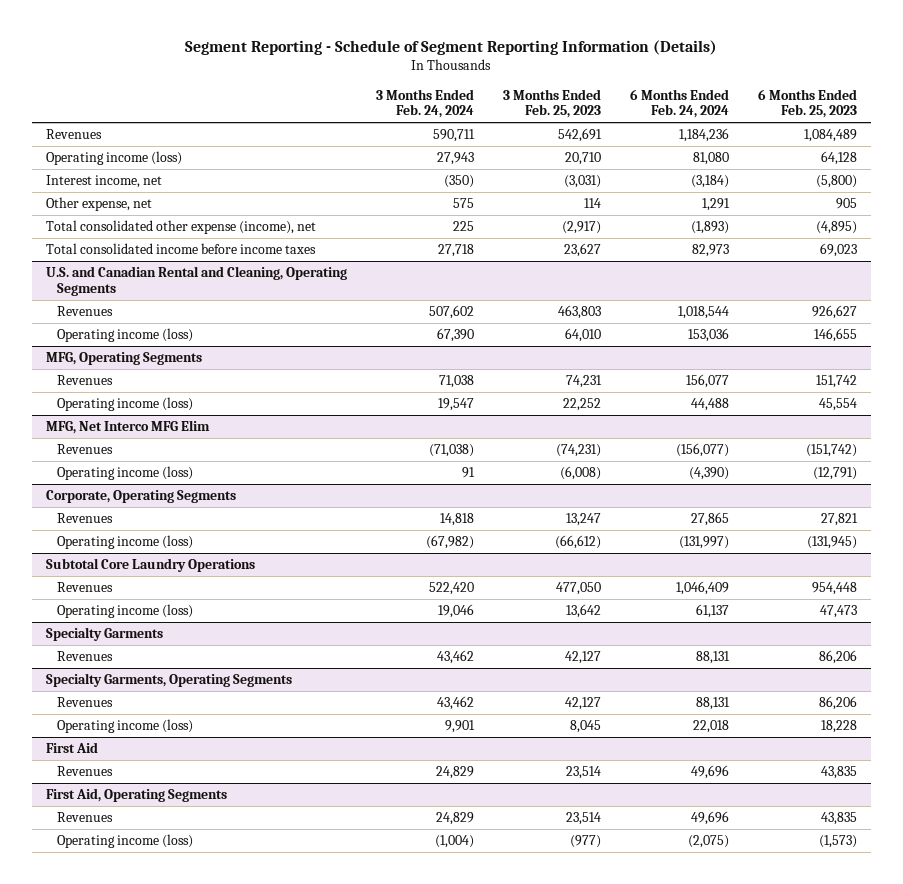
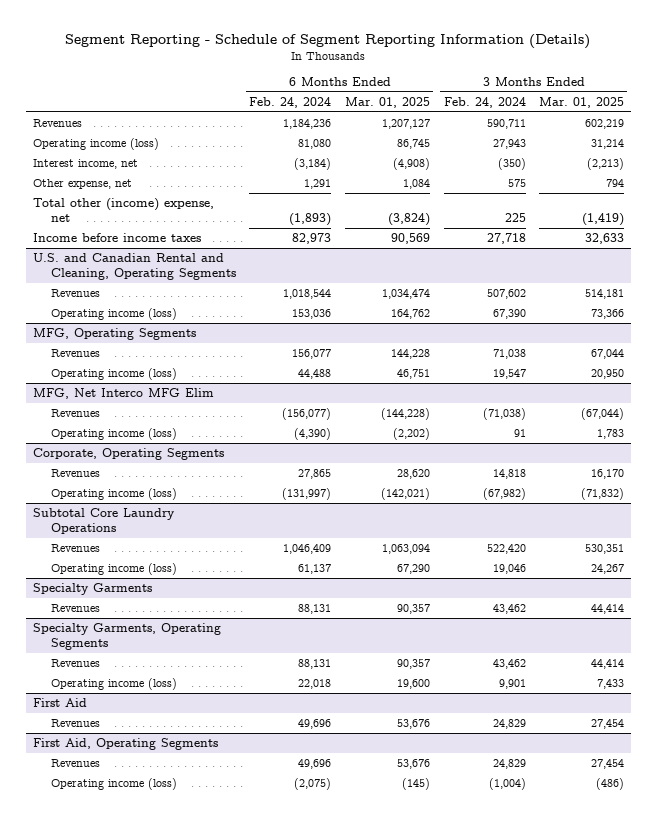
- | 3 Months Ended Feb. 24, 2024 | 3 Months Ended Feb. 25, 2023 | 6 Months Ended Feb. 24, 2024 | 6 Months Ended Feb. 25, 2023
+ | 6 Months Ended Feb. 24, 2024 | 6 Months Ended Mar. 01, 2025 | 3 Months Ended Feb. 24, 2024 | 3 Months Ended Mar. 01, 2025
- Total consolidated other expense (income), net | 225 | (2,917) | (1,893) | (4,895)
- Total consolidated income before income taxes | 27,718 | 23,627 | 82,973 | 69,023
+ Total other (income) expense, net | (1,893) | (3,824) | 225 | (1,419)
+ Income before income taxes | 82,973 | 90,569 | 27,718 | 32,633

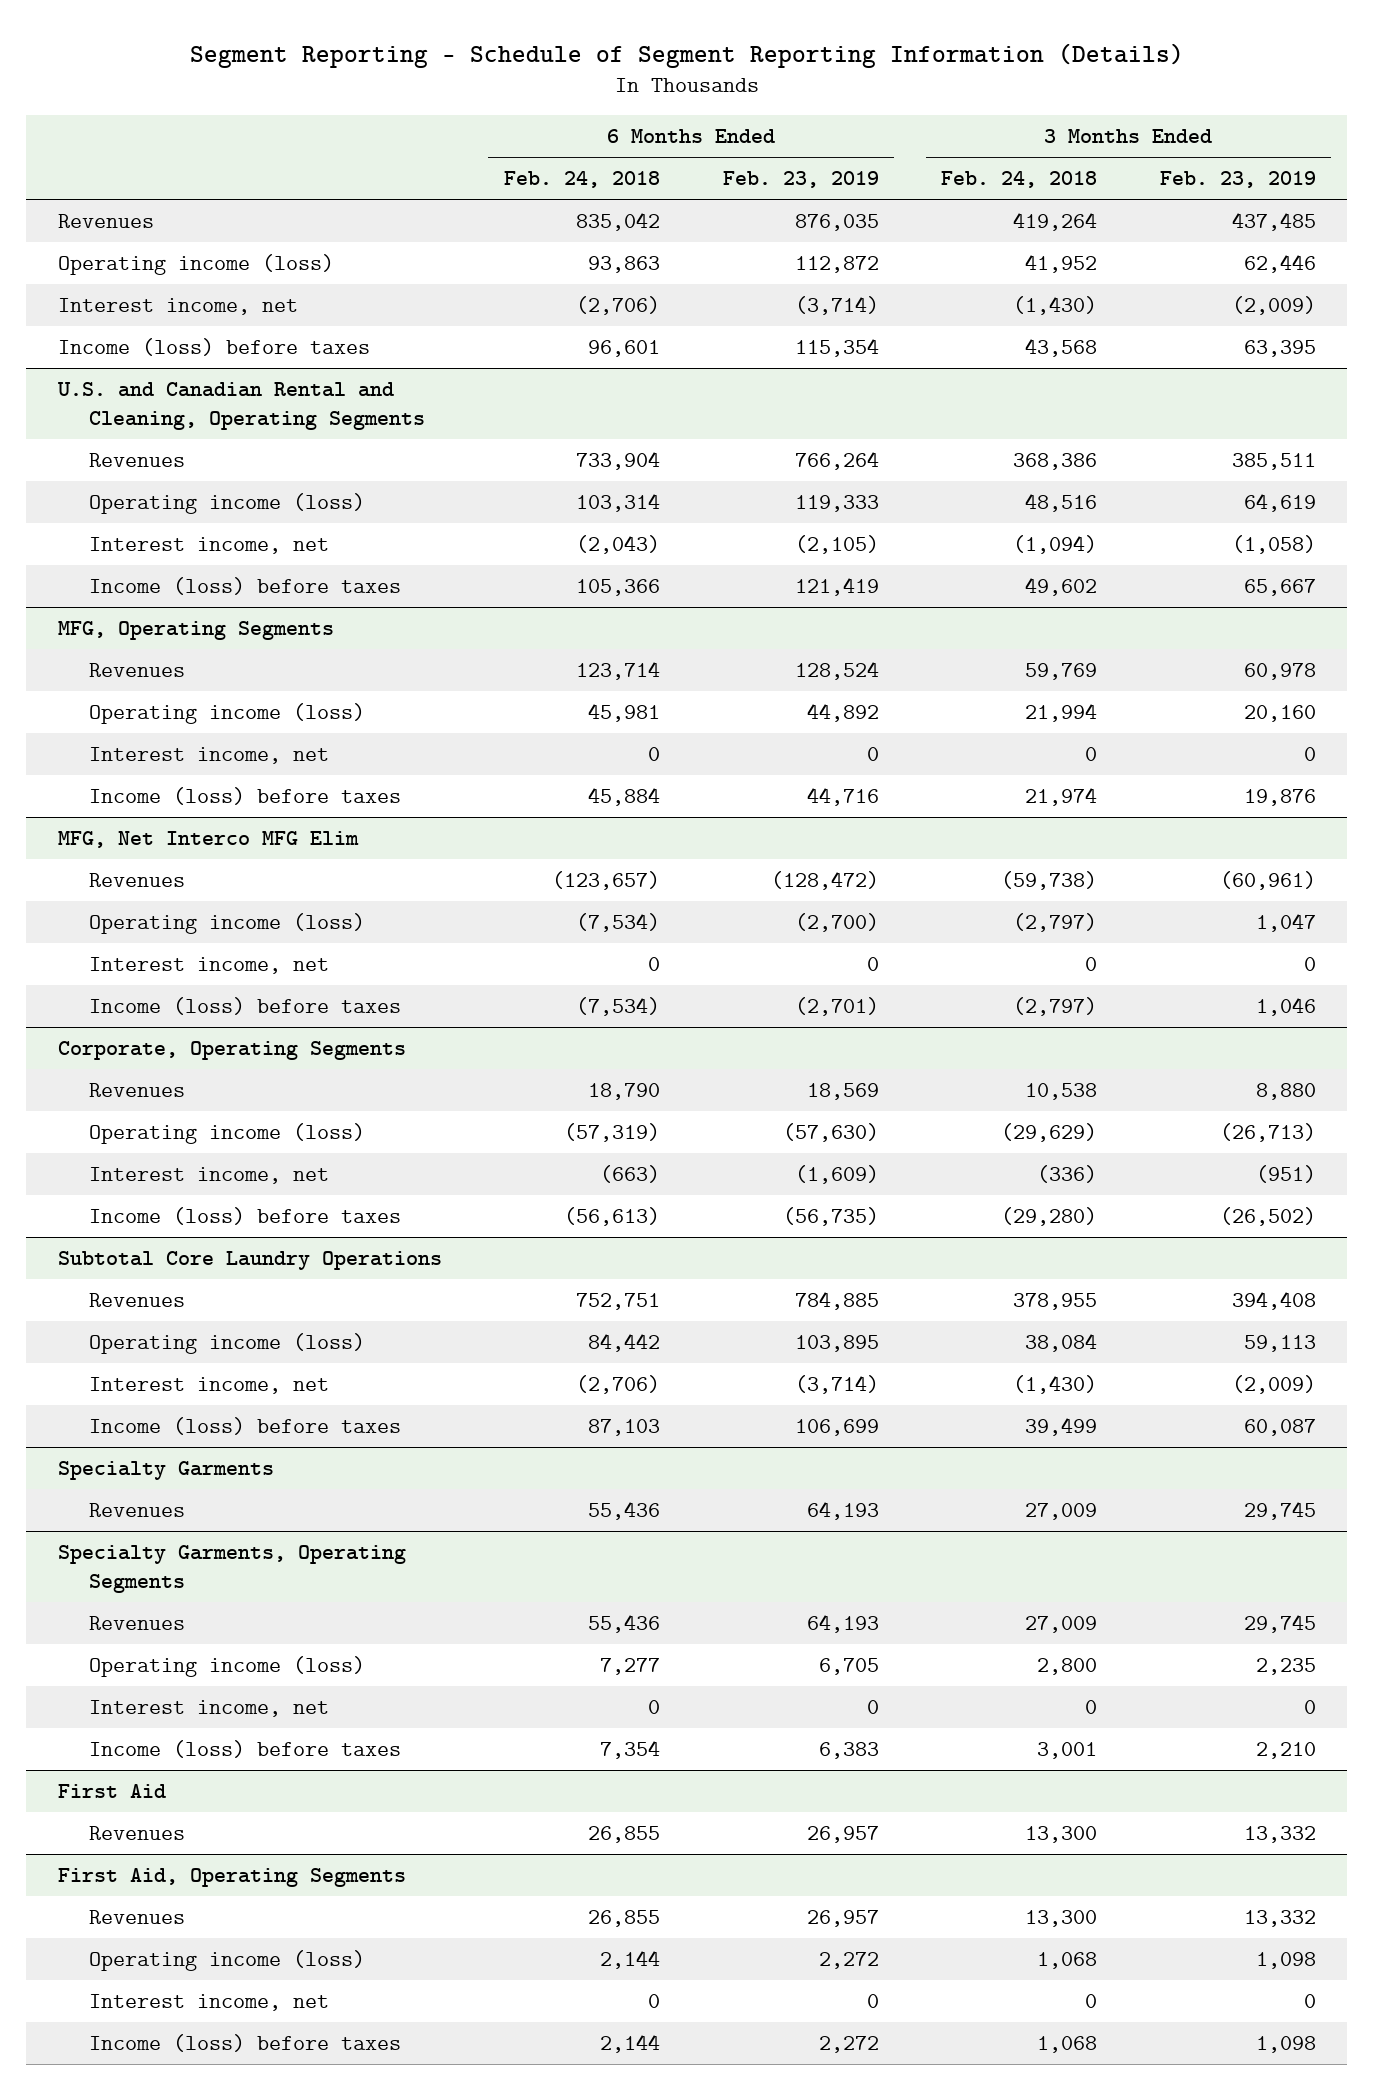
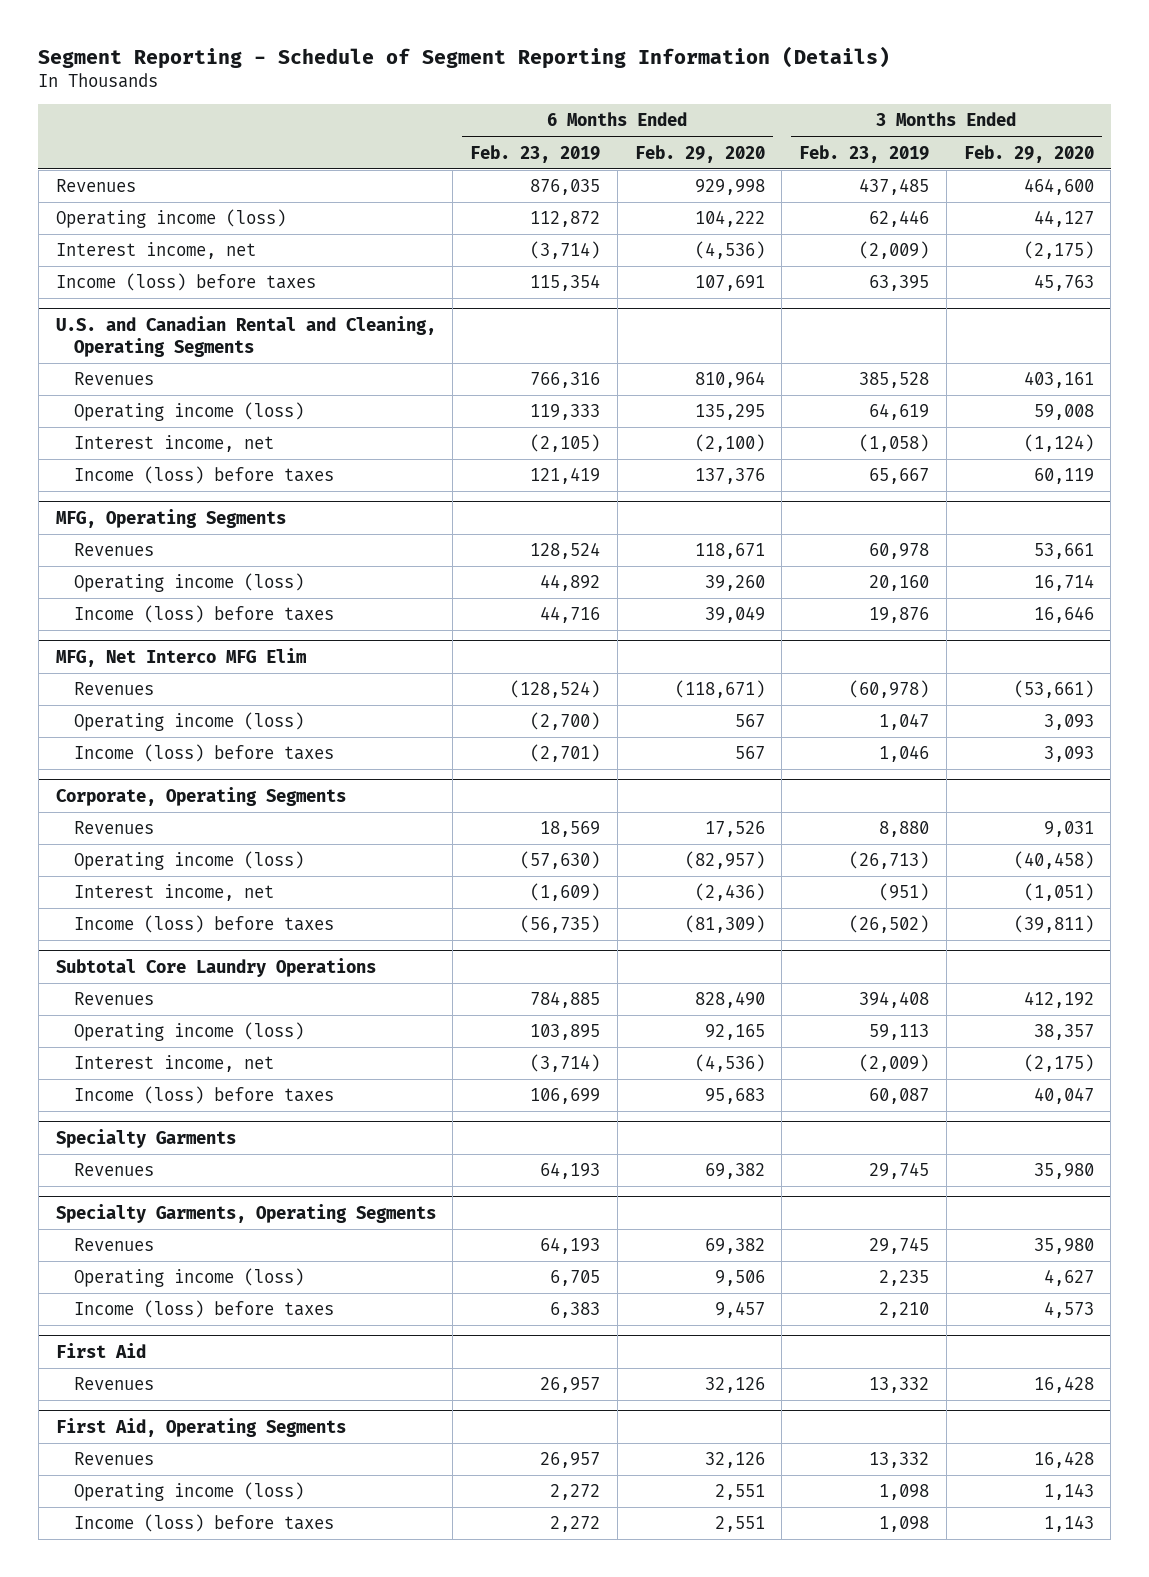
- | 6 Months Ended Feb. 24, 2018 | 6 Months Ended Feb. 23, 2019 | 3 Months Ended Feb. 24, 2018 | 3 Months Ended Feb. 23, 2019
+ | 6 Months Ended Feb. 23, 2019 | 6 Months Ended Feb. 29, 2020 | 3 Months Ended Feb. 23, 2019 | 3 Months Ended Feb. 29, 2020
@ U.S. and Canadian Rental and Cleaning, Operating Segments
- Revenues | 733,904 | 766,264 | 368,386 | 385,511
+ Revenues | 766,316 | 810,964 | 385,528 | 403,161
@ MFG, Operating Segments
- Interest income, net | 0 | 0 | 0 | 0
@ MFG, Net Interco MFG Elim
- Revenues | (123,657) | (128,472) | (59,738) | (60,961)
+ Revenues | (128,524) | (118,671) | (60,978) | (53,661)
- Interest income, net | 0 | 0 | 0 | 0
@ Specialty Garments, Operating Segments
- Interest income, net | 0 | 0 | 0 | 0
@ First Aid, Operating Segments
- Interest income, net | 0 | 0 | 0 | 0

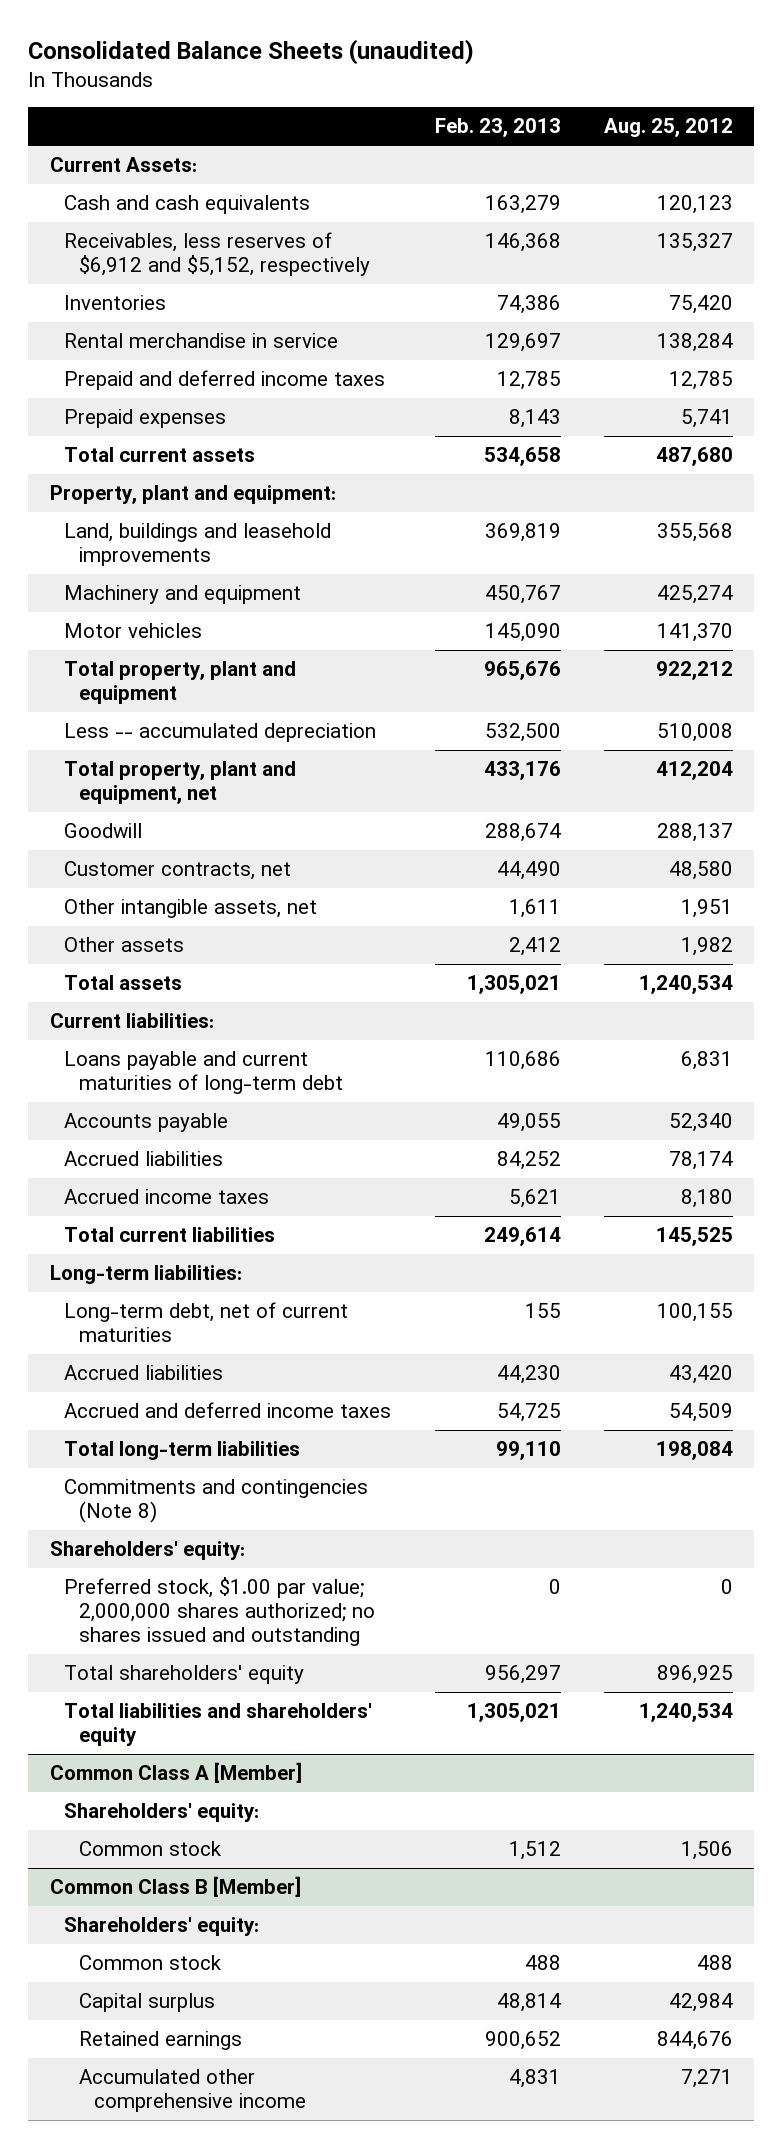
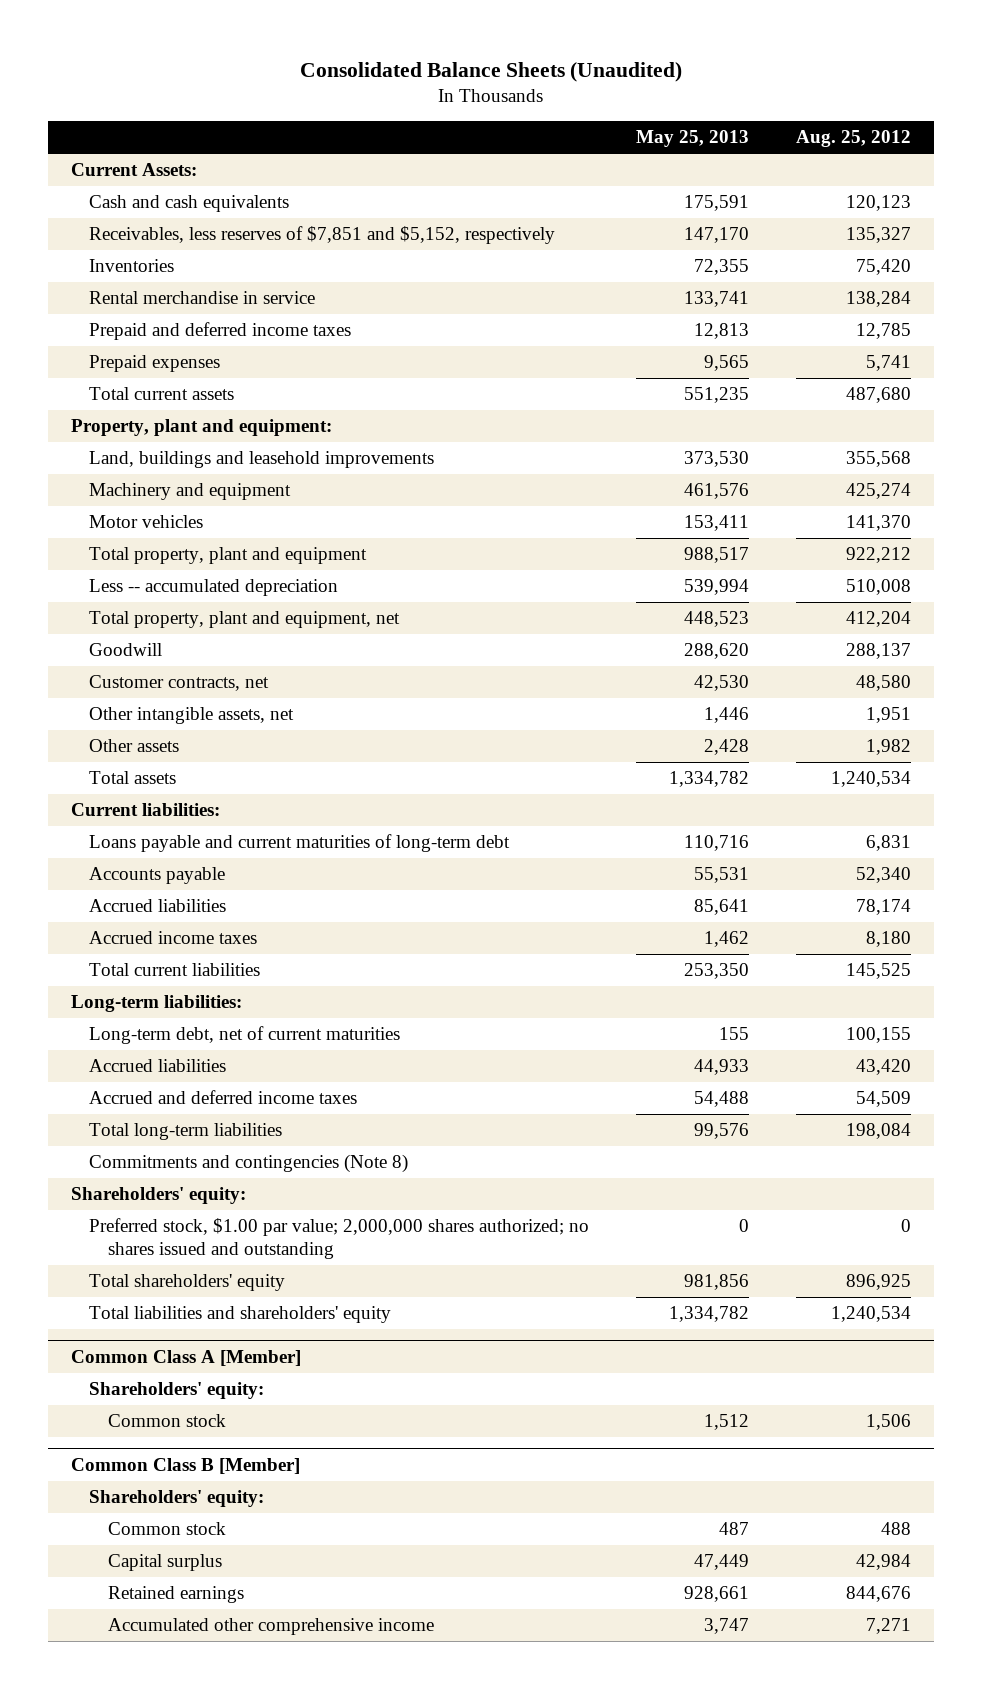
- Consolidated Balance Sheets (unaudited)
+ Consolidated Balance Sheets (Unaudited)
- | Feb. 23, 2013 | Aug. 25, 2012
+ | May 25, 2013 | Aug. 25, 2012
- Receivables, less reserves of $6,912 and $5,152, respectively | 146,368 | 135,327
+ Receivables, less reserves of $7,851 and $5,152, respectively | 147,170 | 135,327

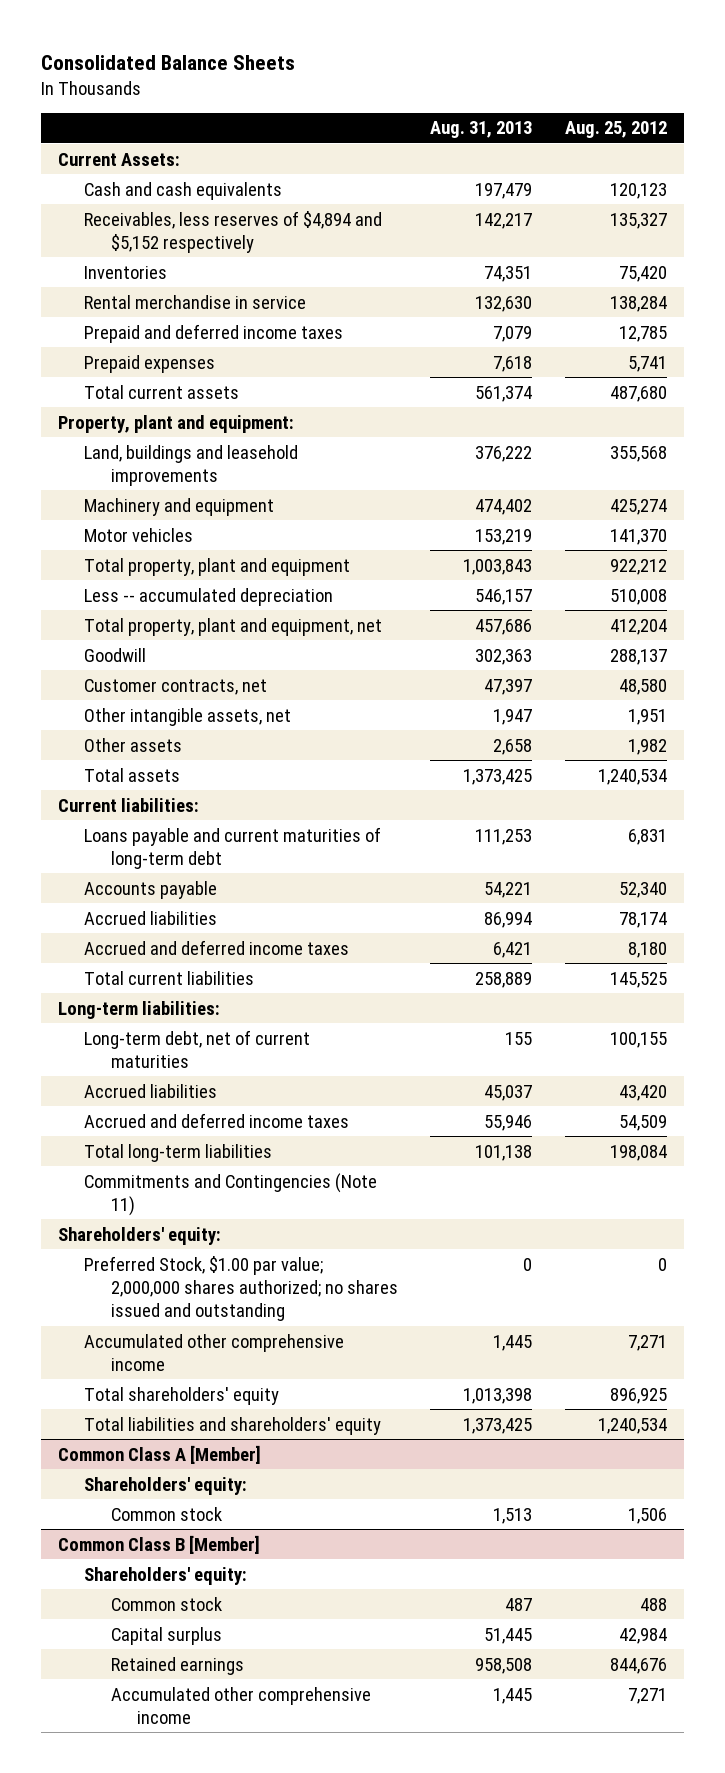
- Consolidated Balance Sheets (Unaudited)
+ Consolidated Balance Sheets
- | May 25, 2013 | Aug. 25, 2012
+ | Aug. 31, 2013 | Aug. 25, 2012
- Receivables, less reserves of $7,851 and $5,152, respectively | 147,170 | 135,327
+ Receivables, less reserves of $4,894 and $5,152 respectively | 142,217 | 135,327
- Accrued income taxes | 1,462 | 8,180
+ Accrued and deferred income taxes | 6,421 | 8,180
- Commitments and contingencies (Note 8)
+ Commitments and Contingencies (Note 11)
- Preferred stock, $1.00 par value; 2,000,000 shares authorized; no shares issued and outstanding | 0 | 0
+ Preferred Stock, $1.00 par value; 2,000,000 shares authorized; no shares issued and outstanding | 0 | 0
+ Accumulated other comprehensive income | 1,445 | 7,271

